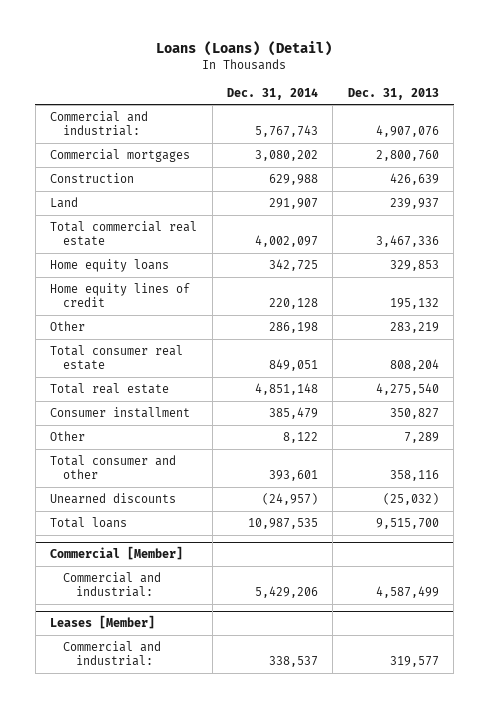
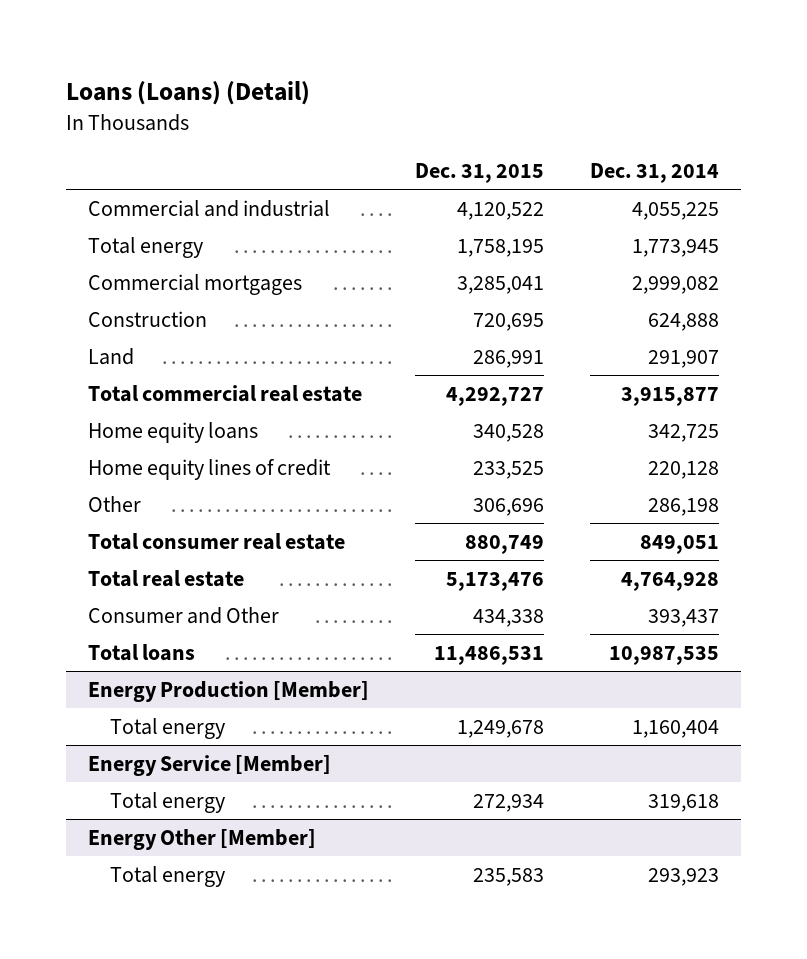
- | Dec. 31, 2014 | Dec. 31, 2013
+ | Dec. 31, 2015 | Dec. 31, 2014
- Commercial and industrial: | 5,767,743 | 4,907,076
- Commercial mortgages | 3,080,202 | 2,800,760
- Construction | 629,988 | 426,639
+ Commercial and industrial | 4,120,522 | 4,055,225
+ Total energy | 1,758,195 | 1,773,945
+ Commercial mortgages | 3,285,041 | 2,999,082
+ Construction | 720,695 | 624,888
- Total commercial real estate | 4,002,097 | 3,467,336
+ Total commercial real estate | 4,292,727 | 3,915,877
- Total real estate | 4,851,148 | 4,275,540
- Consumer installment | 385,479 | 350,827
- Other | 8,122 | 7,289
- Total consumer and other | 393,601 | 358,116
- Unearned discounts | (24,957) | (25,032)
+ Total real estate | 5,173,476 | 4,764,928
+ Consumer and Other | 434,338 | 393,437
- Commercial [Member]
- Commercial and industrial: | 5,429,206 | 4,587,499
- Leases [Member]
- Commercial and industrial: | 338,537 | 319,577
+ Energy Production [Member]
+ Total energy | 1,249,678 | 1,160,404
+ Energy Service [Member]
+ Total energy | 272,934 | 319,618
+ Energy Other [Member]
+ Total energy | 235,583 | 293,923

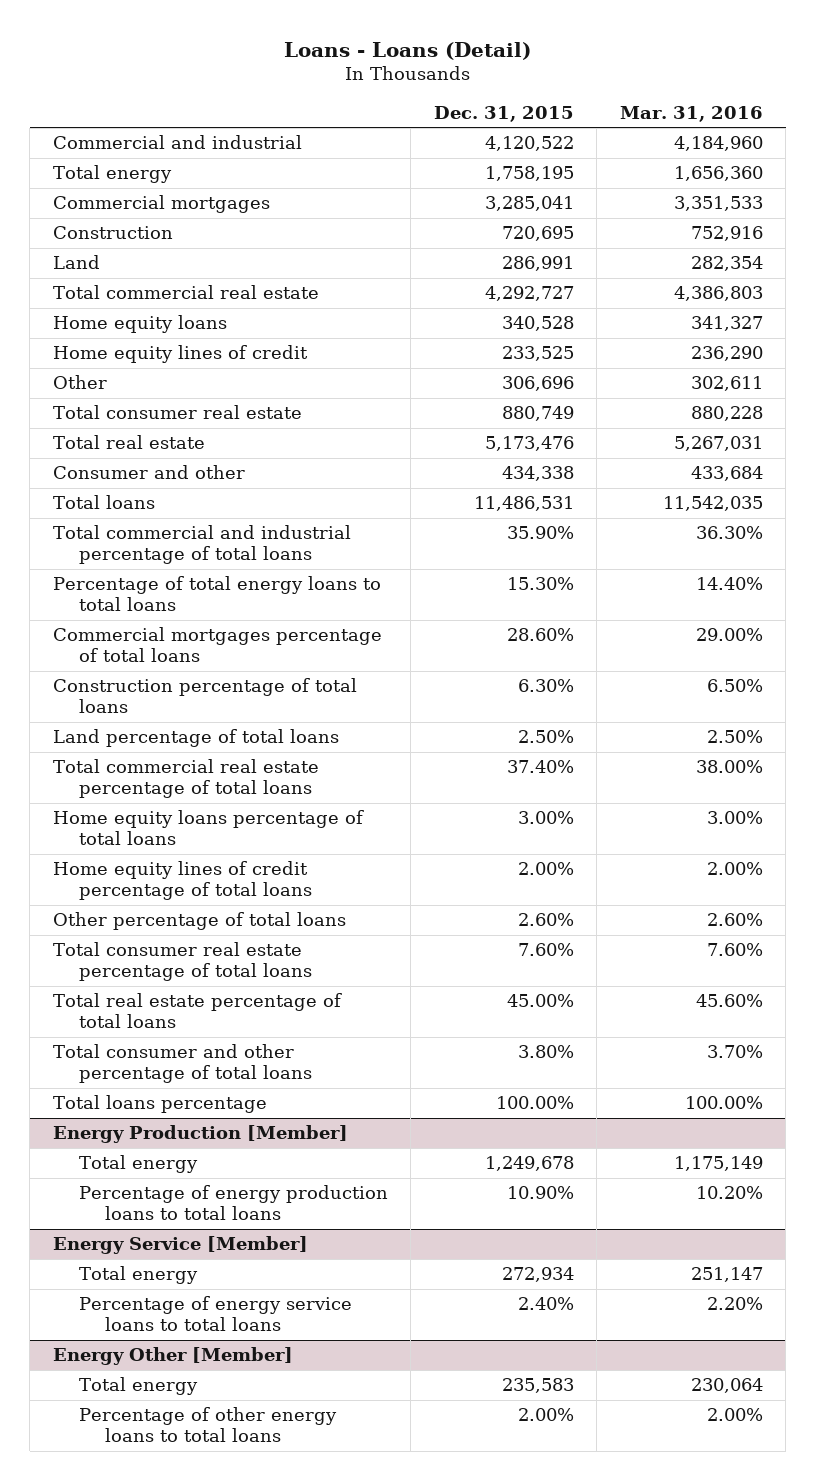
- Loans (Loans) (Detail)
+ Loans - Loans (Detail)
- | Dec. 31, 2015 | Dec. 31, 2014
+ | Dec. 31, 2015 | Mar. 31, 2016
- Consumer and Other | 434,338 | 393,437
+ Consumer and other | 434,338 | 433,684
+ Total commercial and industrial percentage of total loans | 35.90% | 36.30%
+ Percentage of total energy loans to total loans | 15.30% | 14.40%
+ Commercial mortgages percentage of total loans | 28.60% | 29.00%
+ Construction percentage of total loans | 6.30% | 6.50%
+ Land percentage of total loans | 2.50% | 2.50%
+ Total commercial real estate percentage of total loans | 37.40% | 38.00%
+ Home equity loans percentage of total loans | 3.00% | 3.00%
+ Home equity lines of credit percentage of total loans | 2.00% | 2.00%
+ Other percentage of total loans | 2.60% | 2.60%
+ Total consumer real estate percentage of total loans | 7.60% | 7.60%
+ Total real estate percentage of total loans | 45.00% | 45.60%
+ Total consumer and other percentage of total loans | 3.80% | 3.70%
+ Total loans percentage | 100.00% | 100.00%
@ Energy Production [Member]
+ Percentage of energy production loans to total loans | 10.90% | 10.20%
@ Energy Service [Member]
+ Percentage of energy service loans to total loans | 2.40% | 2.20%
@ Energy Other [Member]
+ Percentage of other energy loans to total loans | 2.00% | 2.00%

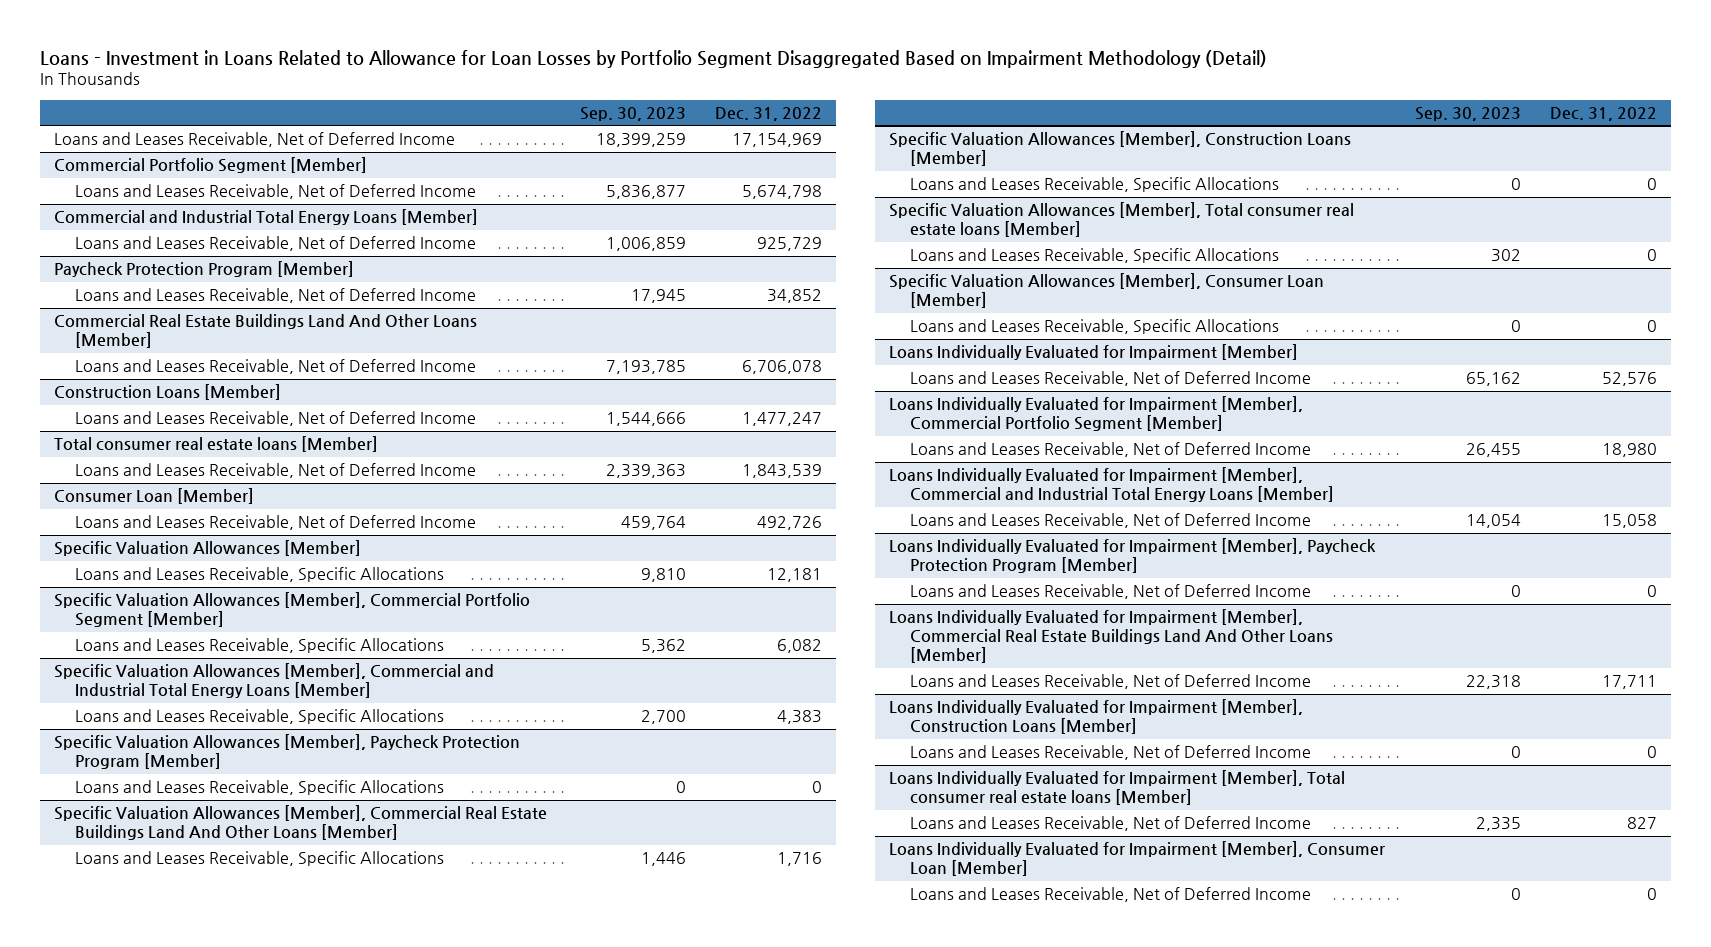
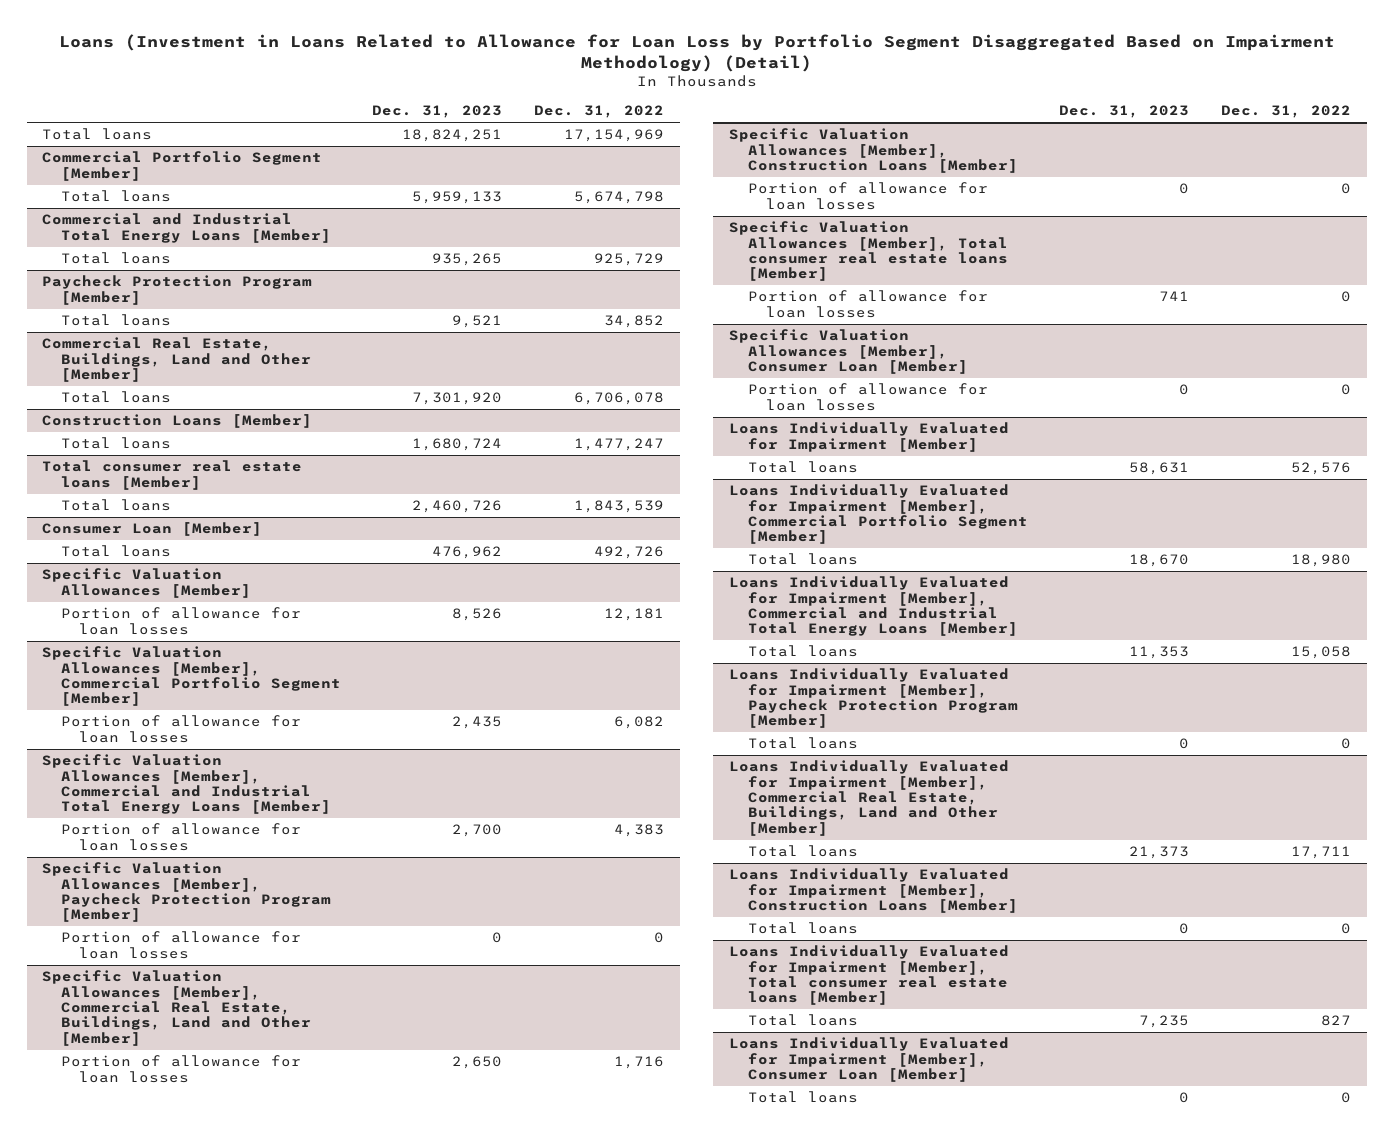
- Loans - Investment in Loans Related to Allowance for Loan Losses by Portfolio Segment Disaggregated Based on Impairment Methodology (Detail)
+ Loans (Investment in Loans Related to Allowance for Loan Loss by Portfolio Segment Disaggregated Based on Impairment Methodology) (Detail)
- | Sep. 30, 2023 | Dec. 31, 2022
+ | Dec. 31, 2023 | Dec. 31, 2022
- Loans and Leases Receivable, Net of Deferred Income | 18,399,259 | 17,154,969
+ Total loans | 18,824,251 | 17,154,969
@ Commercial Portfolio Segment [Member]
- Loans and Leases Receivable, Net of Deferred Income | 5,836,877 | 5,674,798
+ Total loans | 5,959,133 | 5,674,798
@ Commercial and Industrial Total Energy Loans [Member]
- Loans and Leases Receivable, Net of Deferred Income | 1,006,859 | 925,729
+ Total loans | 935,265 | 925,729
@ Paycheck Protection Program [Member]
- Loans and Leases Receivable, Net of Deferred Income | 17,945 | 34,852
- Commercial Real Estate Buildings Land And Other Loans [Member]
- Loans and Leases Receivable, Net of Deferred Income | 7,193,785 | 6,706,078
@ Paycheck Protection Program [Member]
+ Total loans | 9,521 | 34,852
+ Commercial Real Estate, Buildings, Land and Other [Member]
+ Total loans | 7,301,920 | 6,706,078
@ Construction Loans [Member]
- Loans and Leases Receivable, Net of Deferred Income | 1,544,666 | 1,477,247
+ Total loans | 1,680,724 | 1,477,247
@ Total consumer real estate loans [Member]
- Loans and Leases Receivable, Net of Deferred Income | 2,339,363 | 1,843,539
+ Total loans | 2,460,726 | 1,843,539
@ Consumer Loan [Member]
- Loans and Leases Receivable, Net of Deferred Income | 459,764 | 492,726
+ Total loans | 476,962 | 492,726
@ Specific Valuation Allowances [Member]
- Loans and Leases Receivable, Specific Allocations | 9,810 | 12,181
+ Portion of allowance for loan losses | 8,526 | 12,181
@ Specific Valuation Allowances [Member], Commercial Portfolio Segment [Member]
- Loans and Leases Receivable, Specific Allocations | 5,362 | 6,082
+ Portion of allowance for loan losses | 2,435 | 6,082
@ Specific Valuation Allowances [Member], Commercial and Industrial Total Energy Loans [Member]
- Loans and Leases Receivable, Specific Allocations | 2,700 | 4,383
+ Portion of allowance for loan losses | 2,700 | 4,383
@ Specific Valuation Allowances [Member], Paycheck Protection Program [Member]
- Loans and Leases Receivable, Specific Allocations | 0 | 0
- Specific Valuation Allowances [Member], Commercial Real Estate Buildings Land And Other Loans [Member]
- Loans and Leases Receivable, Specific Allocations | 1,446 | 1,716
@ Specific Valuation Allowances [Member], Paycheck Protection Program [Member]
+ Portion of allowance for loan losses | 0 | 0
+ Specific Valuation Allowances [Member], Commercial Real Estate, Buildings, Land and Other [Member]
+ Portion of allowance for loan losses | 2,650 | 1,716
@ Specific Valuation Allowances [Member], Construction Loans [Member]
- Loans and Leases Receivable, Specific Allocations | 0 | 0
+ Portion of allowance for loan losses | 0 | 0
@ Specific Valuation Allowances [Member], Total consumer real estate loans [Member]
- Loans and Leases Receivable, Specific Allocations | 302 | 0
+ Portion of allowance for loan losses | 741 | 0
@ Specific Valuation Allowances [Member], Consumer Loan [Member]
- Loans and Leases Receivable, Specific Allocations | 0 | 0
+ Portion of allowance for loan losses | 0 | 0
@ Loans Individually Evaluated for Impairment [Member]
- Loans and Leases Receivable, Net of Deferred Income | 65,162 | 52,576
+ Total loans | 58,631 | 52,576
@ Loans Individually Evaluated for Impairment [Member], Commercial Portfolio Segment [Member]
- Loans and Leases Receivable, Net of Deferred Income | 26,455 | 18,980
+ Total loans | 18,670 | 18,980
@ Loans Individually Evaluated for Impairment [Member], Commercial and Industrial Total Energy Loans [Member]
- Loans and Leases Receivable, Net of Deferred Income | 14,054 | 15,058
+ Total loans | 11,353 | 15,058
@ Loans Individually Evaluated for Impairment [Member], Paycheck Protection Program [Member]
- Loans and Leases Receivable, Net of Deferred Income | 0 | 0
- Loans Individually Evaluated for Impairment [Member], Commercial Real Estate Buildings Land And Other Loans [Member]
- Loans and Leases Receivable, Net of Deferred Income | 22,318 | 17,711
@ Loans Individually Evaluated for Impairment [Member], Paycheck Protection Program [Member]
+ Total loans | 0 | 0
+ Loans Individually Evaluated for Impairment [Member], Commercial Real Estate, Buildings, Land and Other [Member]
+ Total loans | 21,373 | 17,711
@ Loans Individually Evaluated for Impairment [Member], Construction Loans [Member]
- Loans and Leases Receivable, Net of Deferred Income | 0 | 0
+ Total loans | 0 | 0
@ Loans Individually Evaluated for Impairment [Member], Total consumer real estate loans [Member]
- Loans and Leases Receivable, Net of Deferred Income | 2,335 | 827
+ Total loans | 7,235 | 827
@ Loans Individually Evaluated for Impairment [Member], Consumer Loan [Member]
- Loans and Leases Receivable, Net of Deferred Income | 0 | 0
+ Total loans | 0 | 0

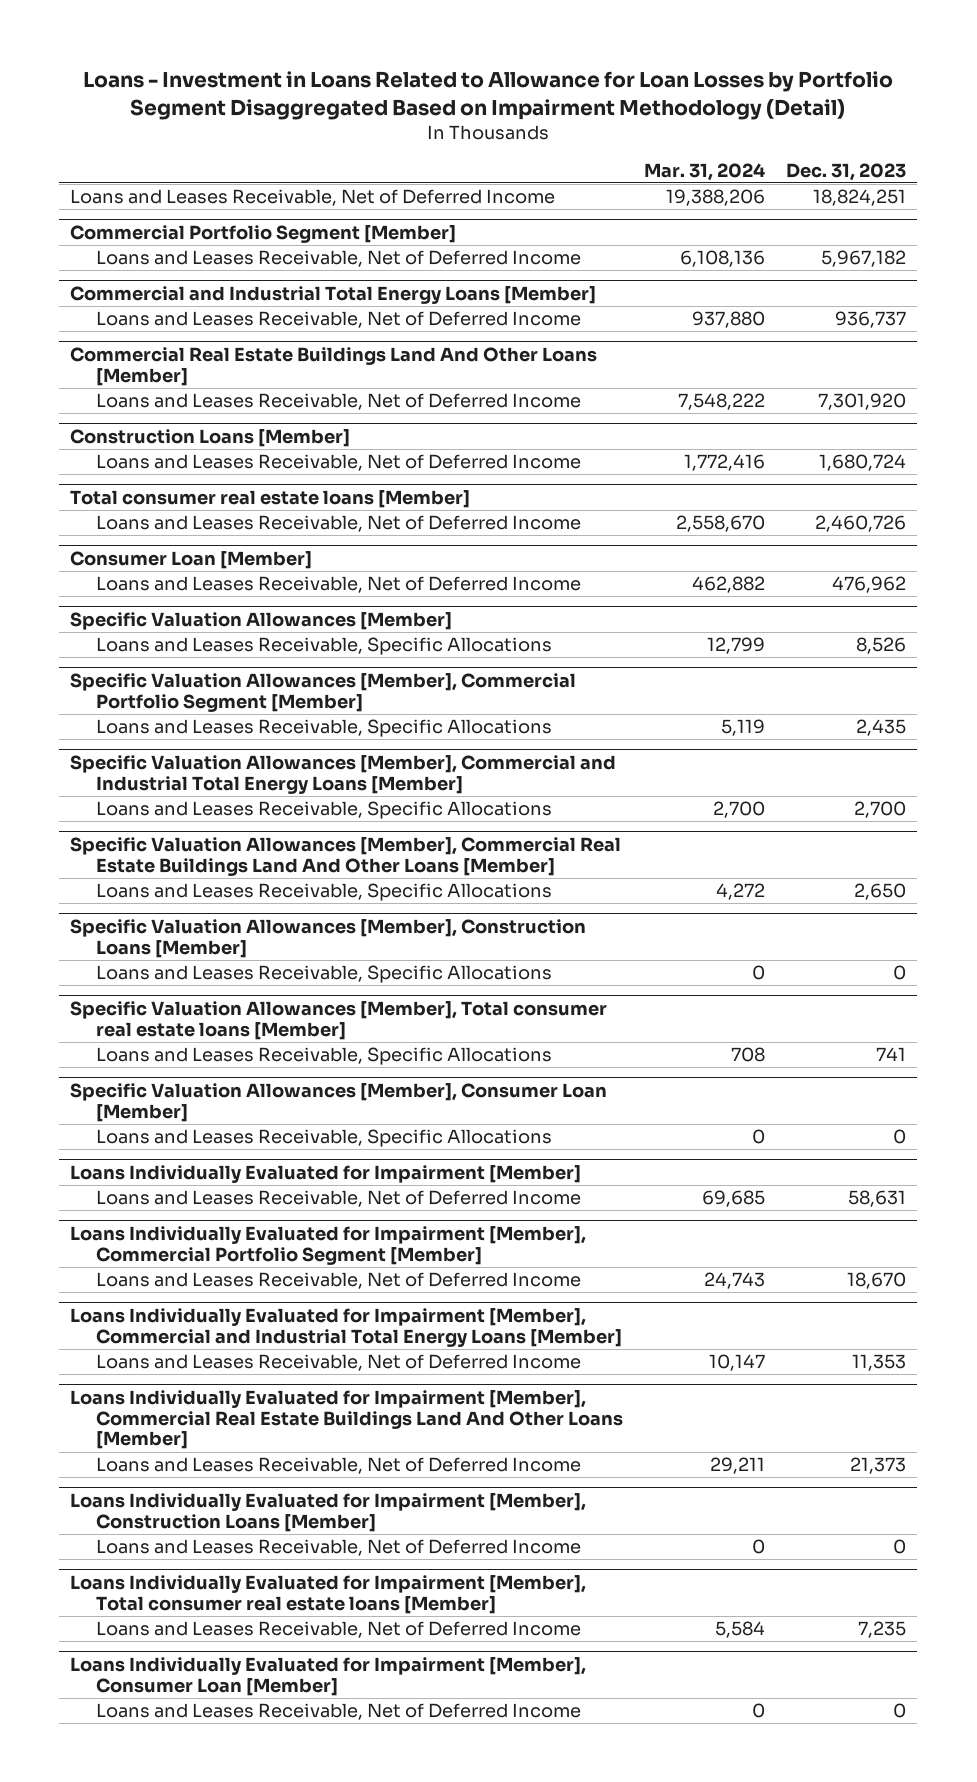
- Loans (Investment in Loans Related to Allowance for Loan Loss by Portfolio Segment Disaggregated Based on Impairment Methodology) (Detail)
+ Loans - Investment in Loans Related to Allowance for Loan Losses by Portfolio Segment Disaggregated Based on Impairment Methodology (Detail)
- | Dec. 31, 2023 | Dec. 31, 2022
+ | Mar. 31, 2024 | Dec. 31, 2023
- Total loans | 18,824,251 | 17,154,969
+ Loans and Leases Receivable, Net of Deferred Income | 19,388,206 | 18,824,251
@ Commercial Portfolio Segment [Member]
- Total loans | 5,959,133 | 5,674,798
+ Loans and Leases Receivable, Net of Deferred Income | 6,108,136 | 5,967,182
@ Commercial and Industrial Total Energy Loans [Member]
- Total loans | 935,265 | 925,729
- Paycheck Protection Program [Member]
- Total loans | 9,521 | 34,852
- Commercial Real Estate, Buildings, Land and Other [Member]
- Total loans | 7,301,920 | 6,706,078
@ Commercial and Industrial Total Energy Loans [Member]
+ Loans and Leases Receivable, Net of Deferred Income | 937,880 | 936,737
+ Commercial Real Estate Buildings Land And Other Loans [Member]
+ Loans and Leases Receivable, Net of Deferred Income | 7,548,222 | 7,301,920
@ Construction Loans [Member]
- Total loans | 1,680,724 | 1,477,247
+ Loans and Leases Receivable, Net of Deferred Income | 1,772,416 | 1,680,724
@ Total consumer real estate loans [Member]
- Total loans | 2,460,726 | 1,843,539
+ Loans and Leases Receivable, Net of Deferred Income | 2,558,670 | 2,460,726
@ Consumer Loan [Member]
- Total loans | 476,962 | 492,726
+ Loans and Leases Receivable, Net of Deferred Income | 462,882 | 476,962
@ Specific Valuation Allowances [Member]
- Portion of allowance for loan losses | 8,526 | 12,181
+ Loans and Leases Receivable, Specific Allocations | 12,799 | 8,526
@ Specific Valuation Allowances [Member], Commercial Portfolio Segment [Member]
- Portion of allowance for loan losses | 2,435 | 6,082
+ Loans and Leases Receivable, Specific Allocations | 5,119 | 2,435
@ Specific Valuation Allowances [Member], Commercial and Industrial Total Energy Loans [Member]
- Portion of allowance for loan losses | 2,700 | 4,383
- Specific Valuation Allowances [Member], Paycheck Protection Program [Member]
- Portion of allowance for loan losses | 0 | 0
- Specific Valuation Allowances [Member], Commercial Real Estate, Buildings, Land and Other [Member]
- Portion of allowance for loan losses | 2,650 | 1,716
@ Specific Valuation Allowances [Member], Commercial and Industrial Total Energy Loans [Member]
+ Loans and Leases Receivable, Specific Allocations | 2,700 | 2,700
+ Specific Valuation Allowances [Member], Commercial Real Estate Buildings Land And Other Loans [Member]
+ Loans and Leases Receivable, Specific Allocations | 4,272 | 2,650
@ Specific Valuation Allowances [Member], Construction Loans [Member]
- Portion of allowance for loan losses | 0 | 0
+ Loans and Leases Receivable, Specific Allocations | 0 | 0
@ Specific Valuation Allowances [Member], Total consumer real estate loans [Member]
- Portion of allowance for loan losses | 741 | 0
+ Loans and Leases Receivable, Specific Allocations | 708 | 741
@ Specific Valuation Allowances [Member], Consumer Loan [Member]
- Portion of allowance for loan losses | 0 | 0
+ Loans and Leases Receivable, Specific Allocations | 0 | 0
@ Loans Individually Evaluated for Impairment [Member]
- Total loans | 58,631 | 52,576
+ Loans and Leases Receivable, Net of Deferred Income | 69,685 | 58,631
@ Loans Individually Evaluated for Impairment [Member], Commercial Portfolio Segment [Member]
- Total loans | 18,670 | 18,980
+ Loans and Leases Receivable, Net of Deferred Income | 24,743 | 18,670
@ Loans Individually Evaluated for Impairment [Member], Commercial and Industrial Total Energy Loans [Member]
- Total loans | 11,353 | 15,058
- Loans Individually Evaluated for Impairment [Member], Paycheck Protection Program [Member]
- Total loans | 0 | 0
- Loans Individually Evaluated for Impairment [Member], Commercial Real Estate, Buildings, Land and Other [Member]
- Total loans | 21,373 | 17,711
@ Loans Individually Evaluated for Impairment [Member], Commercial and Industrial Total Energy Loans [Member]
+ Loans and Leases Receivable, Net of Deferred Income | 10,147 | 11,353
+ Loans Individually Evaluated for Impairment [Member], Commercial Real Estate Buildings Land And Other Loans [Member]
+ Loans and Leases Receivable, Net of Deferred Income | 29,211 | 21,373
@ Loans Individually Evaluated for Impairment [Member], Construction Loans [Member]
- Total loans | 0 | 0
+ Loans and Leases Receivable, Net of Deferred Income | 0 | 0
@ Loans Individually Evaluated for Impairment [Member], Total consumer real estate loans [Member]
- Total loans | 7,235 | 827
+ Loans and Leases Receivable, Net of Deferred Income | 5,584 | 7,235
@ Loans Individually Evaluated for Impairment [Member], Consumer Loan [Member]
- Total loans | 0 | 0
+ Loans and Leases Receivable, Net of Deferred Income | 0 | 0

